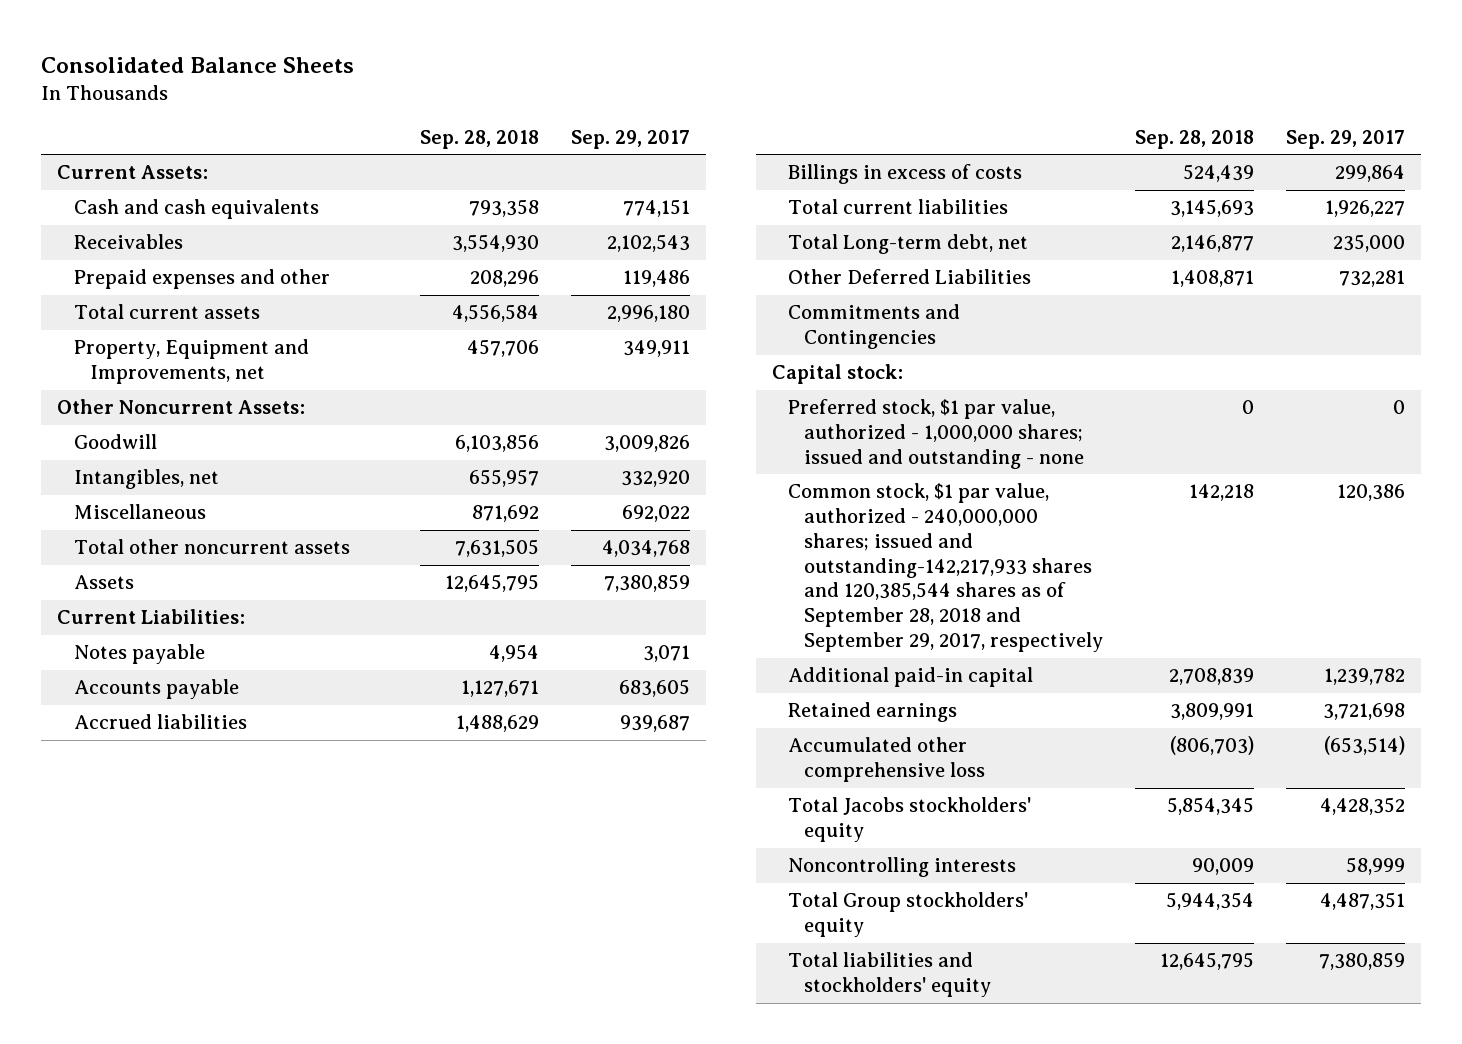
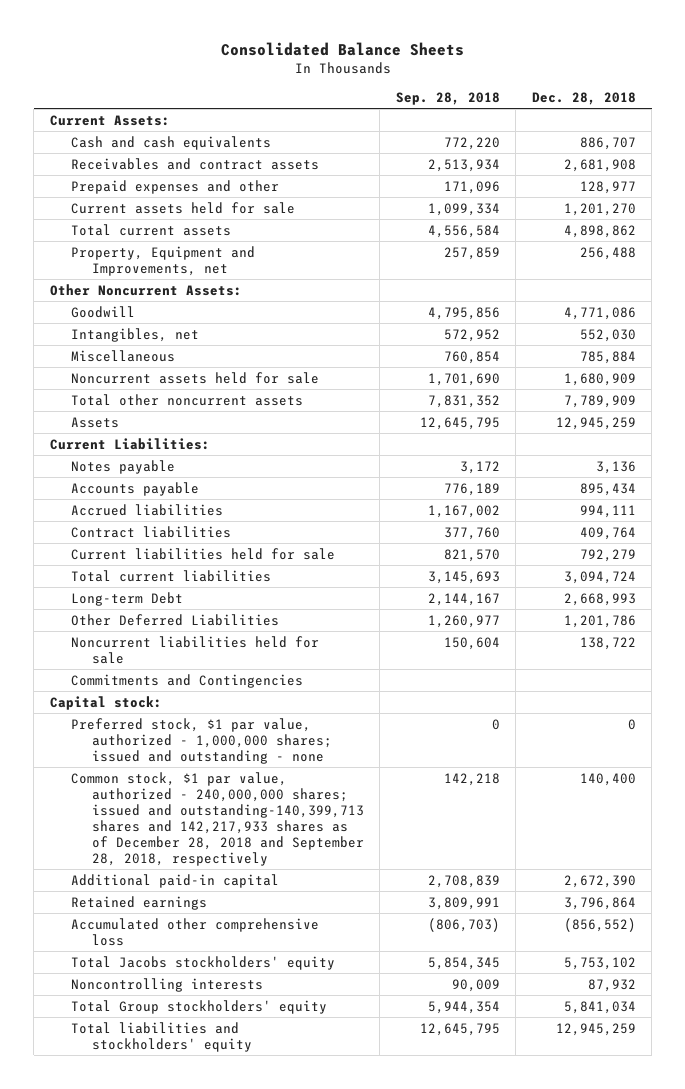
- | Sep. 28, 2018 | Sep. 29, 2017
+ | Sep. 28, 2018 | Dec. 28, 2018
- Cash and cash equivalents | 793,358 | 774,151
- Receivables | 3,554,930 | 2,102,543
- Prepaid expenses and other | 208,296 | 119,486
+ Cash and cash equivalents | 772,220 | 886,707
+ Receivables and contract assets | 2,513,934 | 2,681,908
+ Prepaid expenses and other | 171,096 | 128,977
+ Current assets held for sale | 1,099,334 | 1,201,270
- Property, Equipment and Improvements, net | 457,706 | 349,911
+ Property, Equipment and Improvements, net | 257,859 | 256,488
- Goodwill | 6,103,856 | 3,009,826
- Intangibles, net | 655,957 | 332,920
- Miscellaneous | 871,692 | 692,022
- Total other noncurrent assets | 7,631,505 | 4,034,768
+ Goodwill | 4,795,856 | 4,771,086
+ Intangibles, net | 572,952 | 552,030
+ Miscellaneous | 760,854 | 785,884
+ Noncurrent assets held for sale | 1,701,690 | 1,680,909
+ Total other noncurrent assets | 7,831,352 | 7,789,909
- Notes payable | 4,954 | 3,071
- Accounts payable | 1,127,671 | 683,605
- Accrued liabilities | 1,488,629 | 939,687
- Billings in excess of costs | 524,439 | 299,864
+ Notes payable | 3,172 | 3,136
+ Accounts payable | 776,189 | 895,434
+ Accrued liabilities | 1,167,002 | 994,111
+ Contract liabilities | 377,760 | 409,764
+ Current liabilities held for sale | 821,570 | 792,279
- Total Long-term debt, net | 2,146,877 | 235,000
- Other Deferred Liabilities | 1,408,871 | 732,281
+ Long-term Debt | 2,144,167 | 2,668,993
+ Other Deferred Liabilities | 1,260,977 | 1,201,786
+ Noncurrent liabilities held for sale | 150,604 | 138,722
- Common stock, $1 par value, authorized - 240,000,000 shares; issued and outstanding-142,217,933 shares and 120,385,544 shares as of September 28, 2018 and September 29, 2017, respectively | 142,218 | 120,386
+ Common stock, $1 par value, authorized - 240,000,000 shares; issued and outstanding-140,399,713 shares and 142,217,933 shares as of December 28, 2018 and September 28, 2018, respectively | 142,218 | 140,400

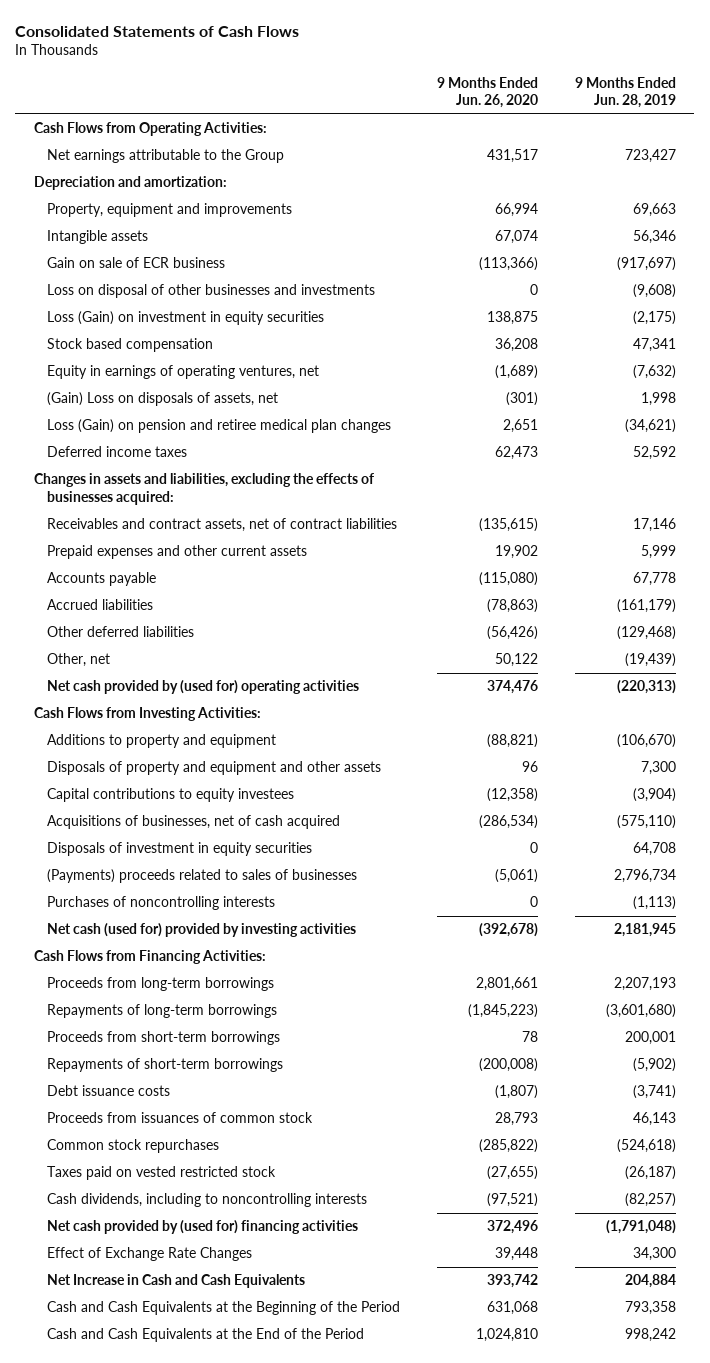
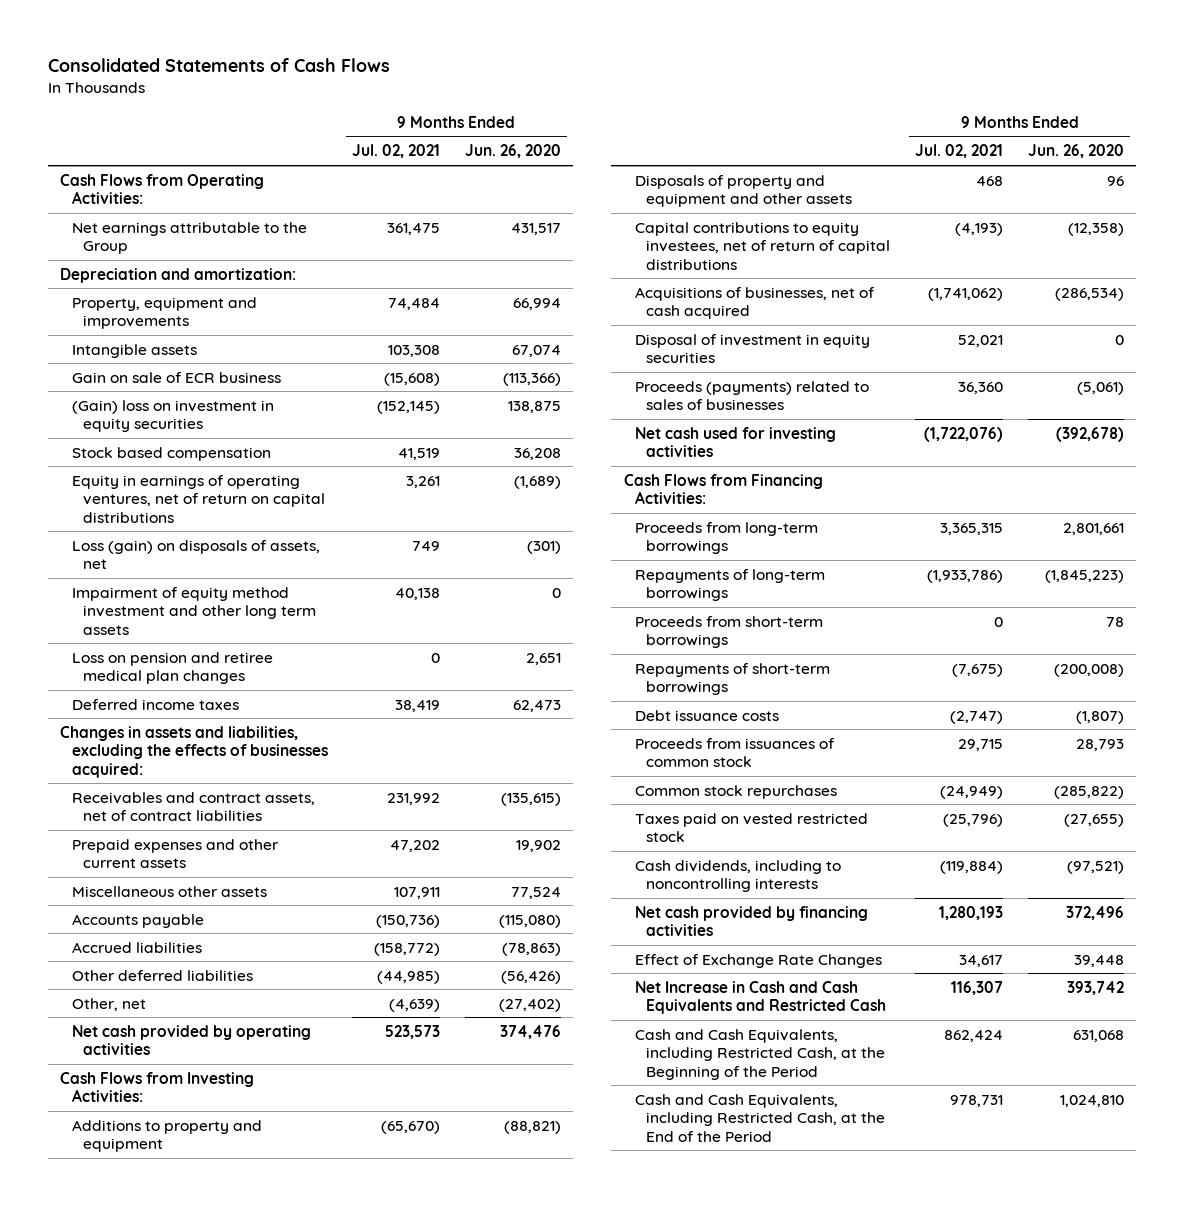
- | 9 Months Ended Jun. 26, 2020 | 9 Months Ended Jun. 28, 2019
+ | 9 Months Ended Jul. 02, 2021 | 9 Months Ended Jun. 26, 2020
- Loss on disposal of other businesses and investments | 0 | (9,608)
- Loss (Gain) on investment in equity securities | 138,875 | (2,175)
+ (Gain) loss on investment in equity securities | (152,145) | 138,875
- Equity in earnings of operating ventures, net | (1,689) | (7,632)
- (Gain) Loss on disposals of assets, net | (301) | 1,998
- Loss (Gain) on pension and retiree medical plan changes | 2,651 | (34,621)
+ Equity in earnings of operating ventures, net of return on capital distributions | 3,261 | (1,689)
+ Loss (gain) on disposals of assets, net | 749 | (301)
+ Impairment of equity method investment and other long term assets | 40,138 | 0
+ Loss on pension and retiree medical plan changes | 0 | 2,651
+ Miscellaneous other assets | 107,911 | 77,524
- Other, net | 50,122 | (19,439)
- Net cash provided by (used for) operating activities | 374,476 | (220,313)
+ Other, net | (4,639) | (27,402)
+ Net cash provided by operating activities | 523,573 | 374,476
- Capital contributions to equity investees | (12,358) | (3,904)
+ Capital contributions to equity investees, net of return of capital distributions | (4,193) | (12,358)
- Disposals of investment in equity securities | 0 | 64,708
- (Payments) proceeds related to sales of businesses | (5,061) | 2,796,734
- Purchases of noncontrolling interests | 0 | (1,113)
- Net cash (used for) provided by investing activities | (392,678) | 2,181,945
+ Disposal of investment in equity securities | 52,021 | 0
+ Proceeds (payments) related to sales of businesses | 36,360 | (5,061)
+ Net cash used for investing activities | (1,722,076) | (392,678)
- Net cash provided by (used for) financing activities | 372,496 | (1,791,048)
+ Net cash provided by financing activities | 1,280,193 | 372,496
- Net Increase in Cash and Cash Equivalents | 393,742 | 204,884
- Cash and Cash Equivalents at the Beginning of the Period | 631,068 | 793,358
- Cash and Cash Equivalents at the End of the Period | 1,024,810 | 998,242
+ Net Increase in Cash and Cash Equivalents and Restricted Cash | 116,307 | 393,742
+ Cash and Cash Equivalents, including Restricted Cash, at the Beginning of the Period | 862,424 | 631,068
+ Cash and Cash Equivalents, including Restricted Cash, at the End of the Period | 978,731 | 1,024,810

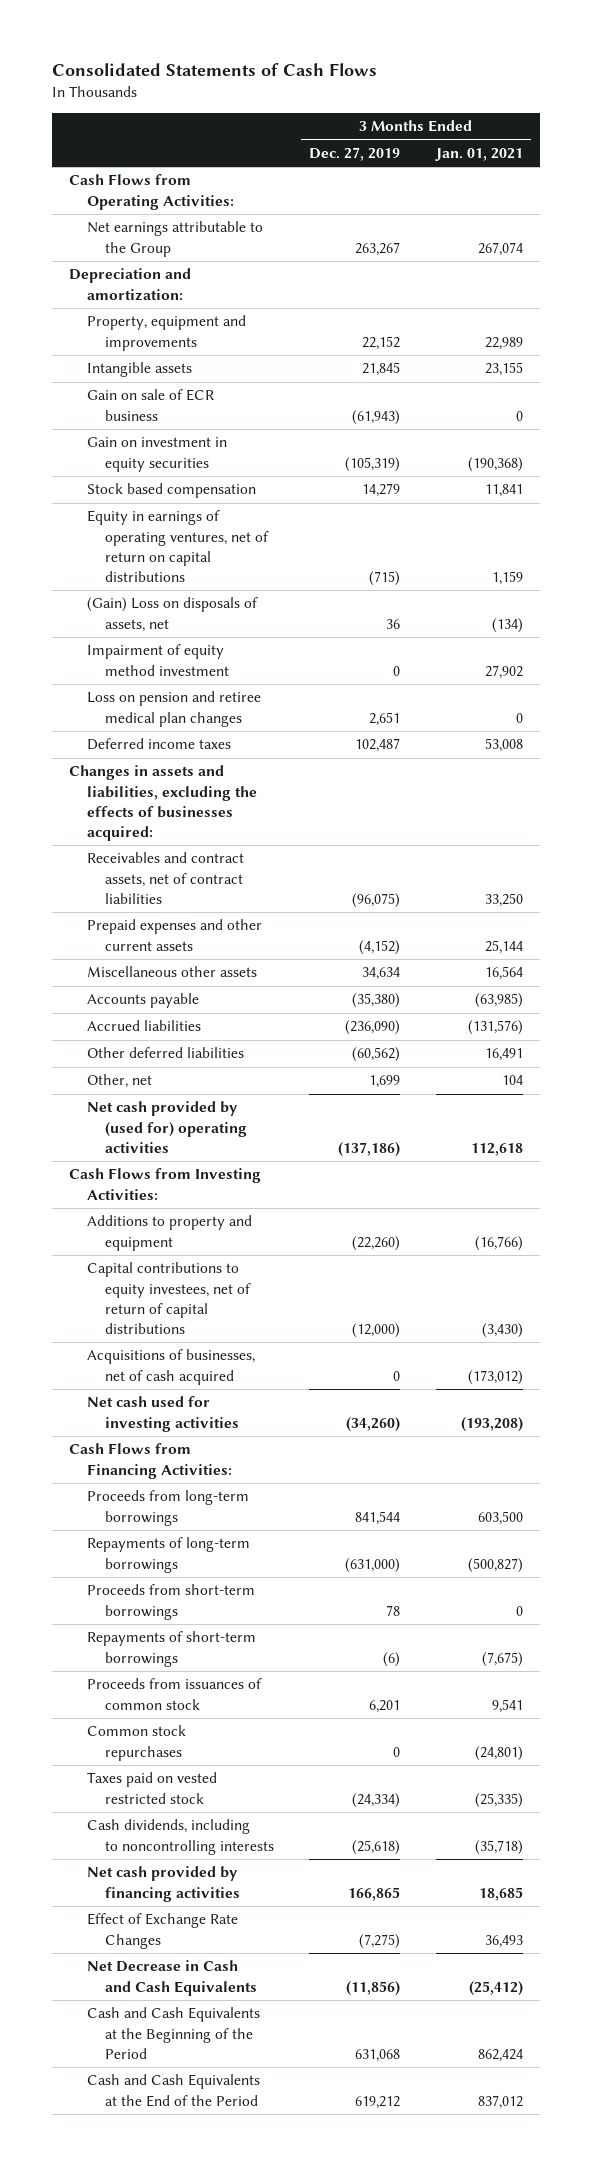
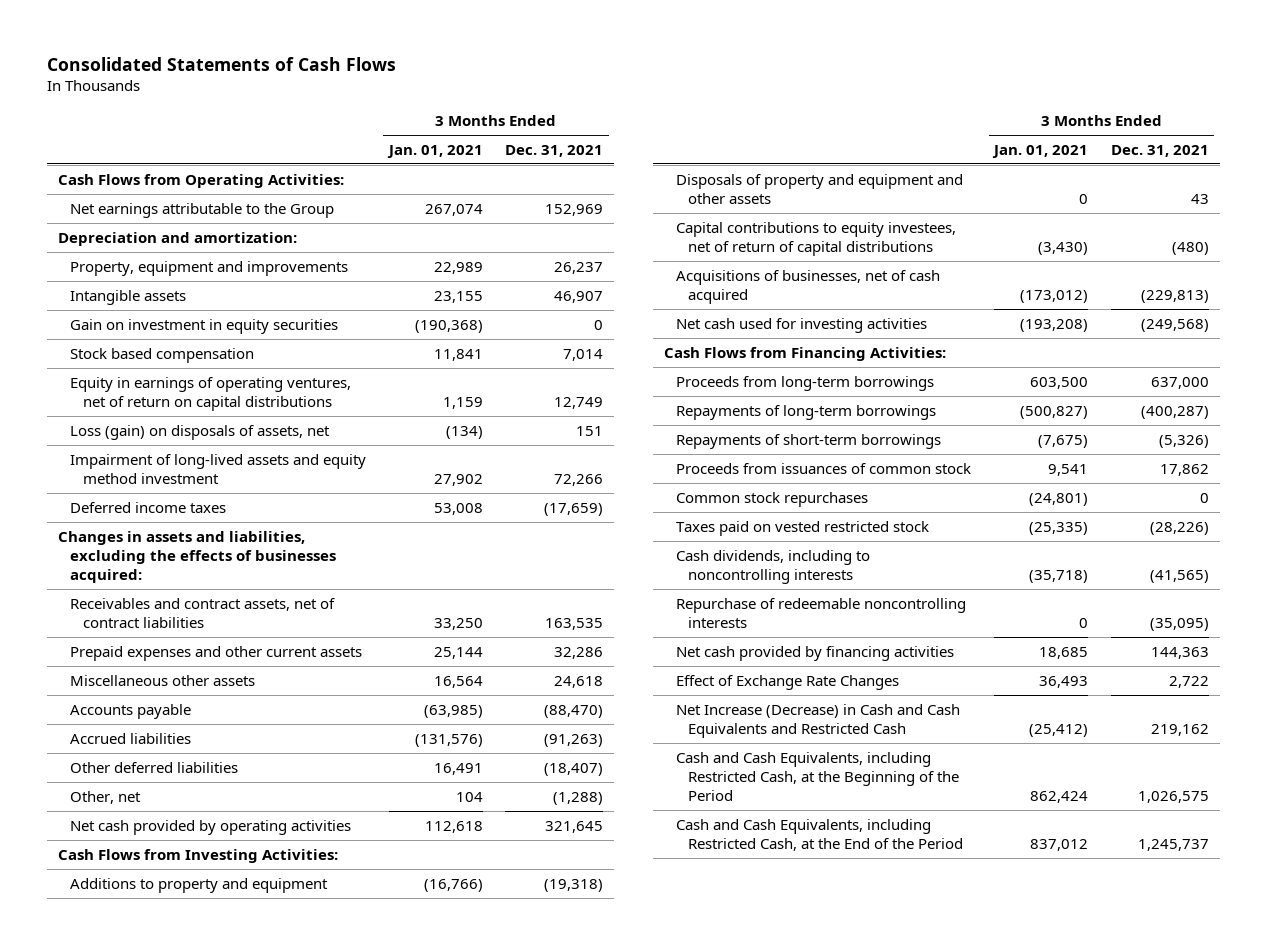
- | 3 Months Ended Dec. 27, 2019 | 3 Months Ended Jan. 01, 2021
+ | 3 Months Ended Jan. 01, 2021 | 3 Months Ended Dec. 31, 2021
- Gain on sale of ECR business | (61,943) | 0
- (Gain) Loss on disposals of assets, net | 36 | (134)
- Impairment of equity method investment | 0 | 27,902
- Loss on pension and retiree medical plan changes | 2,651 | 0
+ Loss (gain) on disposals of assets, net | (134) | 151
+ Impairment of long-lived assets and equity method investment | 27,902 | 72,266
- Net cash provided by (used for) operating activities | (137,186) | 112,618
+ Net cash provided by operating activities | 112,618 | 321,645
+ Disposals of property and equipment and other assets | 0 | 43
- Proceeds from short-term borrowings | 78 | 0
+ Repurchase of redeemable noncontrolling interests | 0 | (35,095)
- Net Decrease in Cash and Cash Equivalents | (11,856) | (25,412)
- Cash and Cash Equivalents at the Beginning of the Period | 631,068 | 862,424
- Cash and Cash Equivalents at the End of the Period | 619,212 | 837,012
+ Net Increase (Decrease) in Cash and Cash Equivalents and Restricted Cash | (25,412) | 219,162
+ Cash and Cash Equivalents, including Restricted Cash, at the Beginning of the Period | 862,424 | 1,026,575
+ Cash and Cash Equivalents, including Restricted Cash, at the End of the Period | 837,012 | 1,245,737

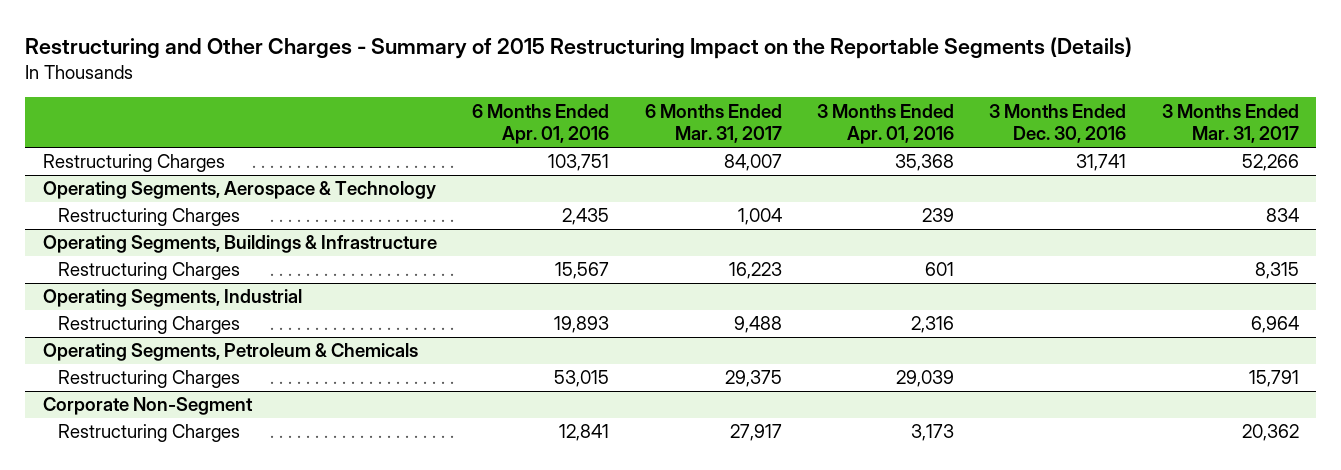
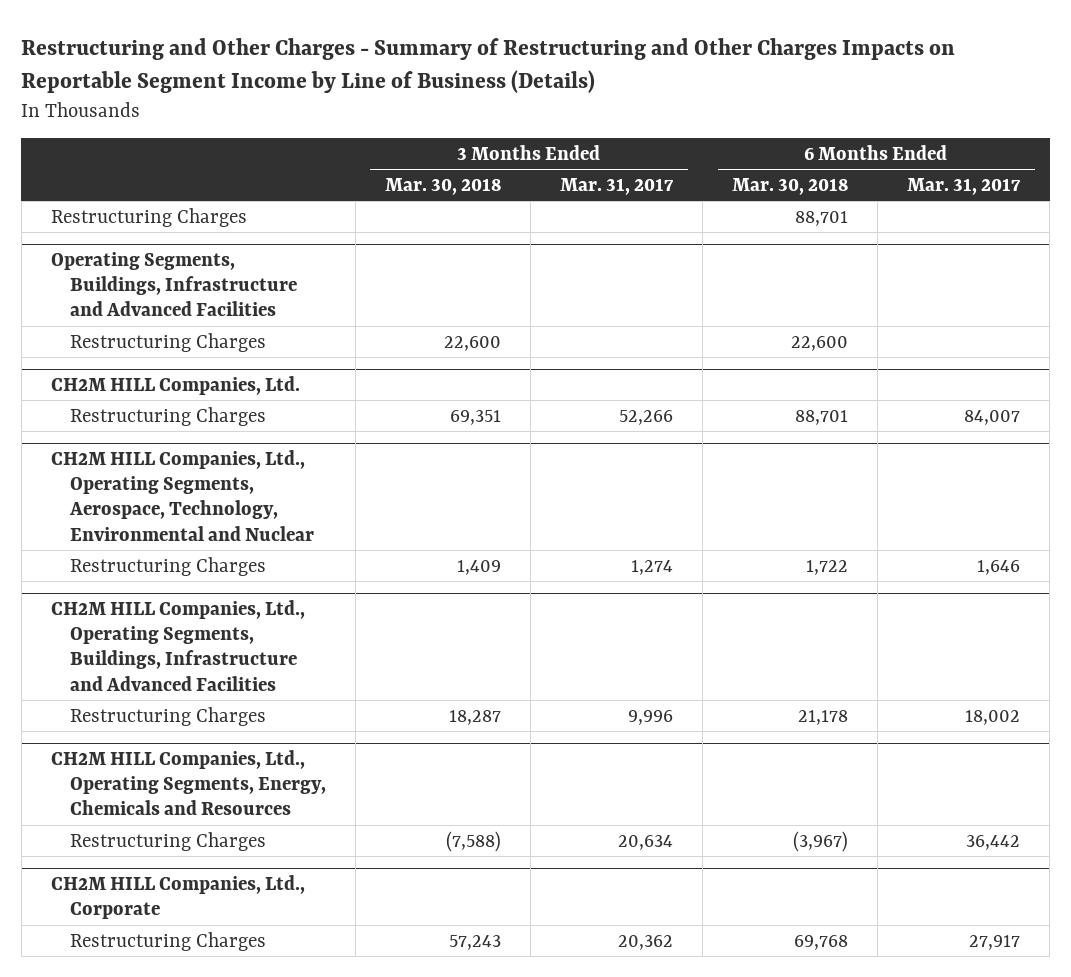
- Restructuring and Other Charges - Summary of 2015 Restructuring Impact on the Reportable Segments (Details)
+ Restructuring and Other Charges - Summary of Restructuring and Other Charges Impacts on Reportable Segment Income by Line of Business (Details)
- | 6 Months Ended Apr. 01, 2016 | 6 Months Ended Mar. 31, 2017 | 3 Months Ended Apr. 01, 2016 | 3 Months Ended Dec. 30, 2016 | 3 Months Ended Mar. 31, 2017
+ | 3 Months Ended Mar. 30, 2018 | 3 Months Ended Mar. 31, 2017 | 6 Months Ended Mar. 30, 2018 | 6 Months Ended Mar. 31, 2017
+ Restructuring Charges | | | 88,701 |
+ Operating Segments, Buildings, Infrastructure and Advanced Facilities
+ Restructuring Charges | 22,600 | | 22,600 |
+ CH2M HILL Companies, Ltd.
- Operating Segments, Aerospace & Technology
- Restructuring Charges | 2,435 | 1,004 | 239 | | 834
- Operating Segments, Buildings & Infrastructure
- Restructuring Charges | 15,567 | 16,223 | 601 | | 8,315
- Operating Segments, Industrial
- Restructuring Charges | 19,893 | 9,488 | 2,316 | | 6,964
- Operating Segments, Petroleum & Chemicals
- Restructuring Charges | 53,015 | 29,375 | 29,039 | | 15,791
- Corporate Non-Segment
+ CH2M HILL Companies, Ltd., Operating Segments, Aerospace, Technology, Environmental and Nuclear
+ Restructuring Charges | 1,409 | 1,274 | 1,722 | 1,646
+ CH2M HILL Companies, Ltd., Operating Segments, Buildings, Infrastructure and Advanced Facilities
+ Restructuring Charges | 18,287 | 9,996 | 21,178 | 18,002
+ CH2M HILL Companies, Ltd., Operating Segments, Energy, Chemicals and Resources
+ Restructuring Charges | (7,588) | 20,634 | (3,967) | 36,442
+ CH2M HILL Companies, Ltd., Corporate

